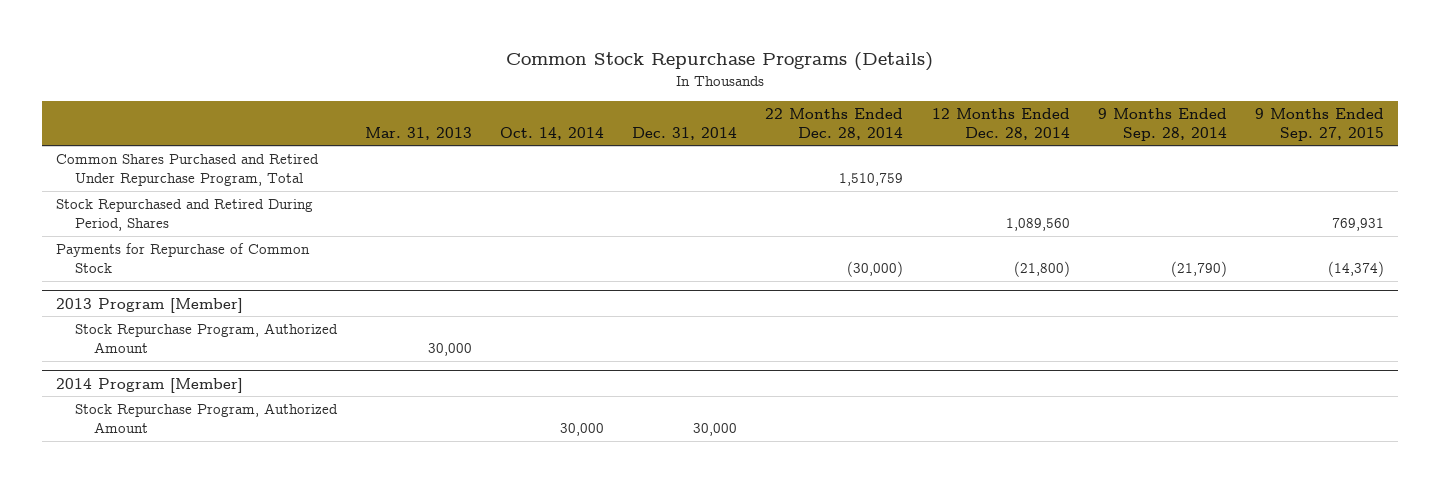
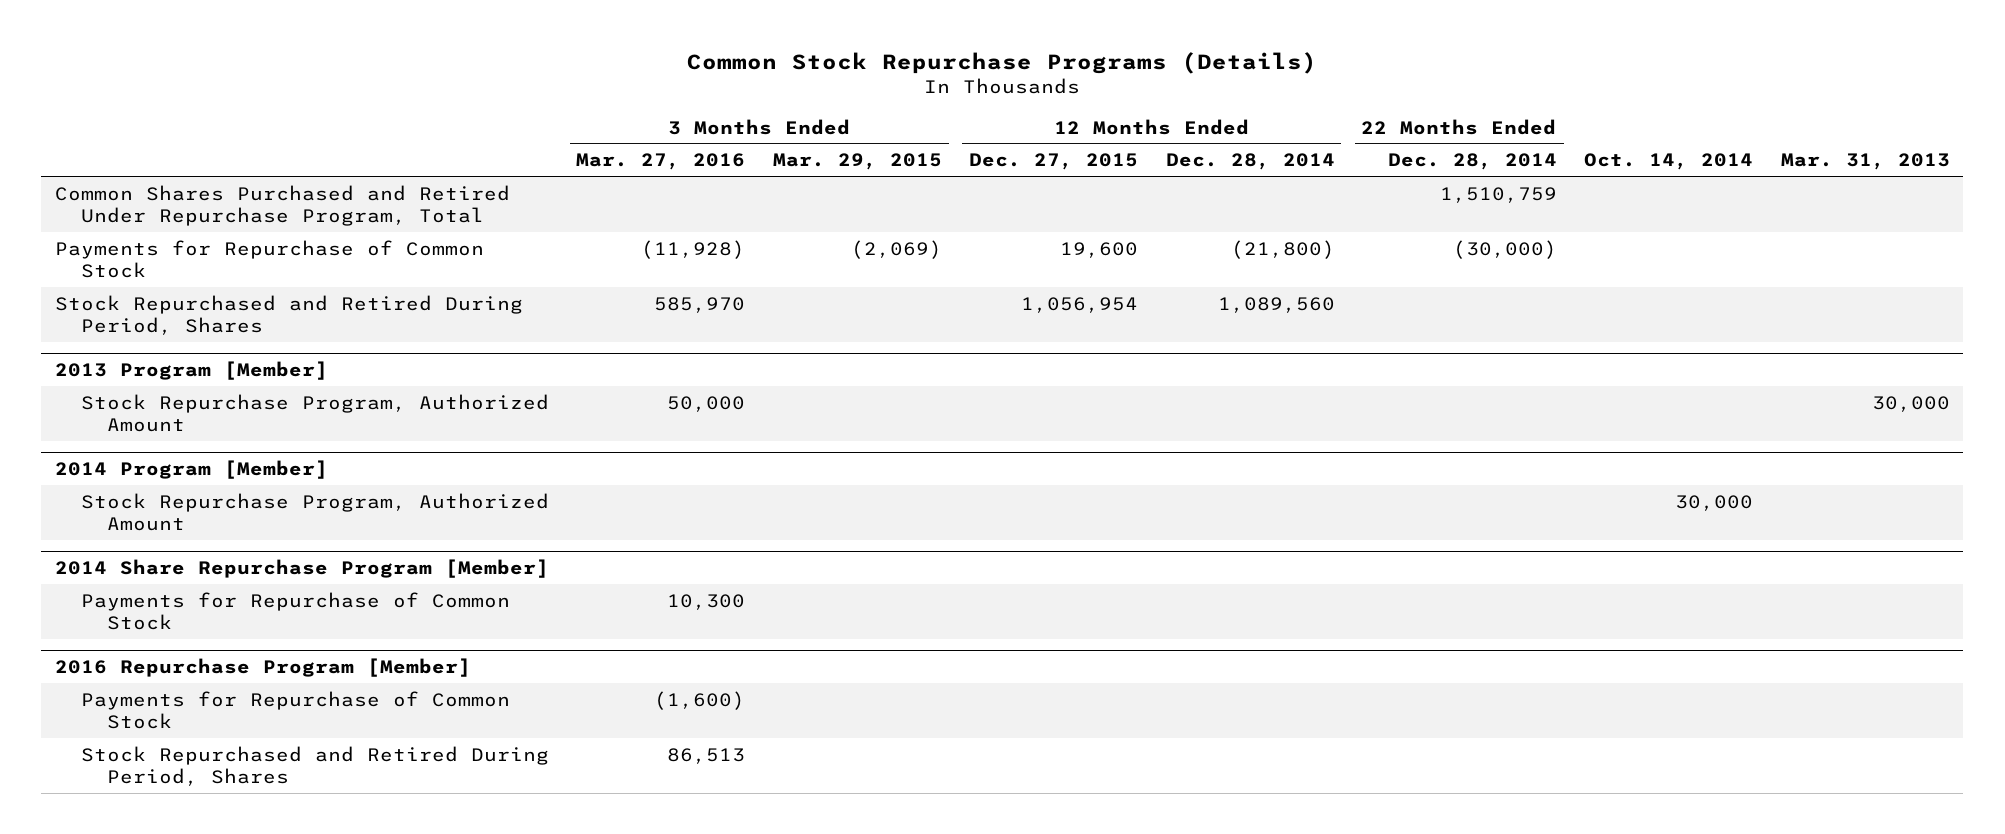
- | Mar. 31, 2013 | Oct. 14, 2014 | Dec. 31, 2014 | 22 Months Ended Dec. 28, 2014 | 12 Months Ended Dec. 28, 2014 | 9 Months Ended Sep. 28, 2014 | 9 Months Ended Sep. 27, 2015
+ | 3 Months Ended Mar. 27, 2016 | 3 Months Ended Mar. 29, 2015 | 12 Months Ended Dec. 27, 2015 | 12 Months Ended Dec. 28, 2014 | 22 Months Ended Dec. 28, 2014 | Oct. 14, 2014 | Mar. 31, 2013
moved down: Stock Repurchased and Retired During Period, Shares | 585,970 | | 1,056,954 | 1,089,560 | | |
+ 2014 Share Repurchase Program [Member]
+ Payments for Repurchase of Common Stock | 10,300 | | | | | |
+ 2016 Repurchase Program [Member]
+ Payments for Repurchase of Common Stock | (1,600) | | | | | |
+ Stock Repurchased and Retired During Period, Shares | 86,513 | | | | | |

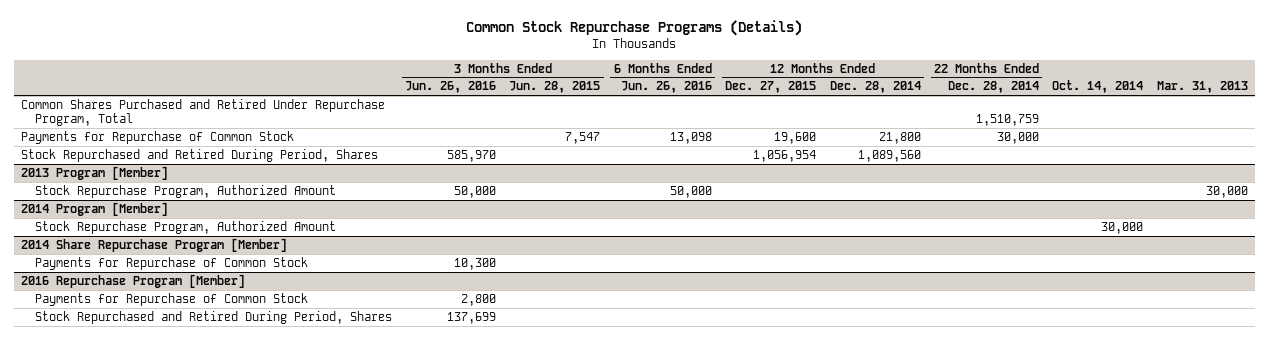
- | 3 Months Ended Mar. 27, 2016 | 3 Months Ended Mar. 29, 2015 | 12 Months Ended Dec. 27, 2015 | 12 Months Ended Dec. 28, 2014 | 22 Months Ended Dec. 28, 2014 | Oct. 14, 2014 | Mar. 31, 2013
+ | 3 Months Ended Jun. 26, 2016 | 3 Months Ended Jun. 28, 2015 | 6 Months Ended Jun. 26, 2016 | 12 Months Ended Dec. 27, 2015 | 12 Months Ended Dec. 28, 2014 | 22 Months Ended Dec. 28, 2014 | Oct. 14, 2014 | Mar. 31, 2013
- Payments for Repurchase of Common Stock | (11,928) | (2,069) | 19,600 | (21,800) | (30,000) | |
+ Payments for Repurchase of Common Stock | | 7,547 | 13,098 | 19,600 | 21,800 | 30,000 | |

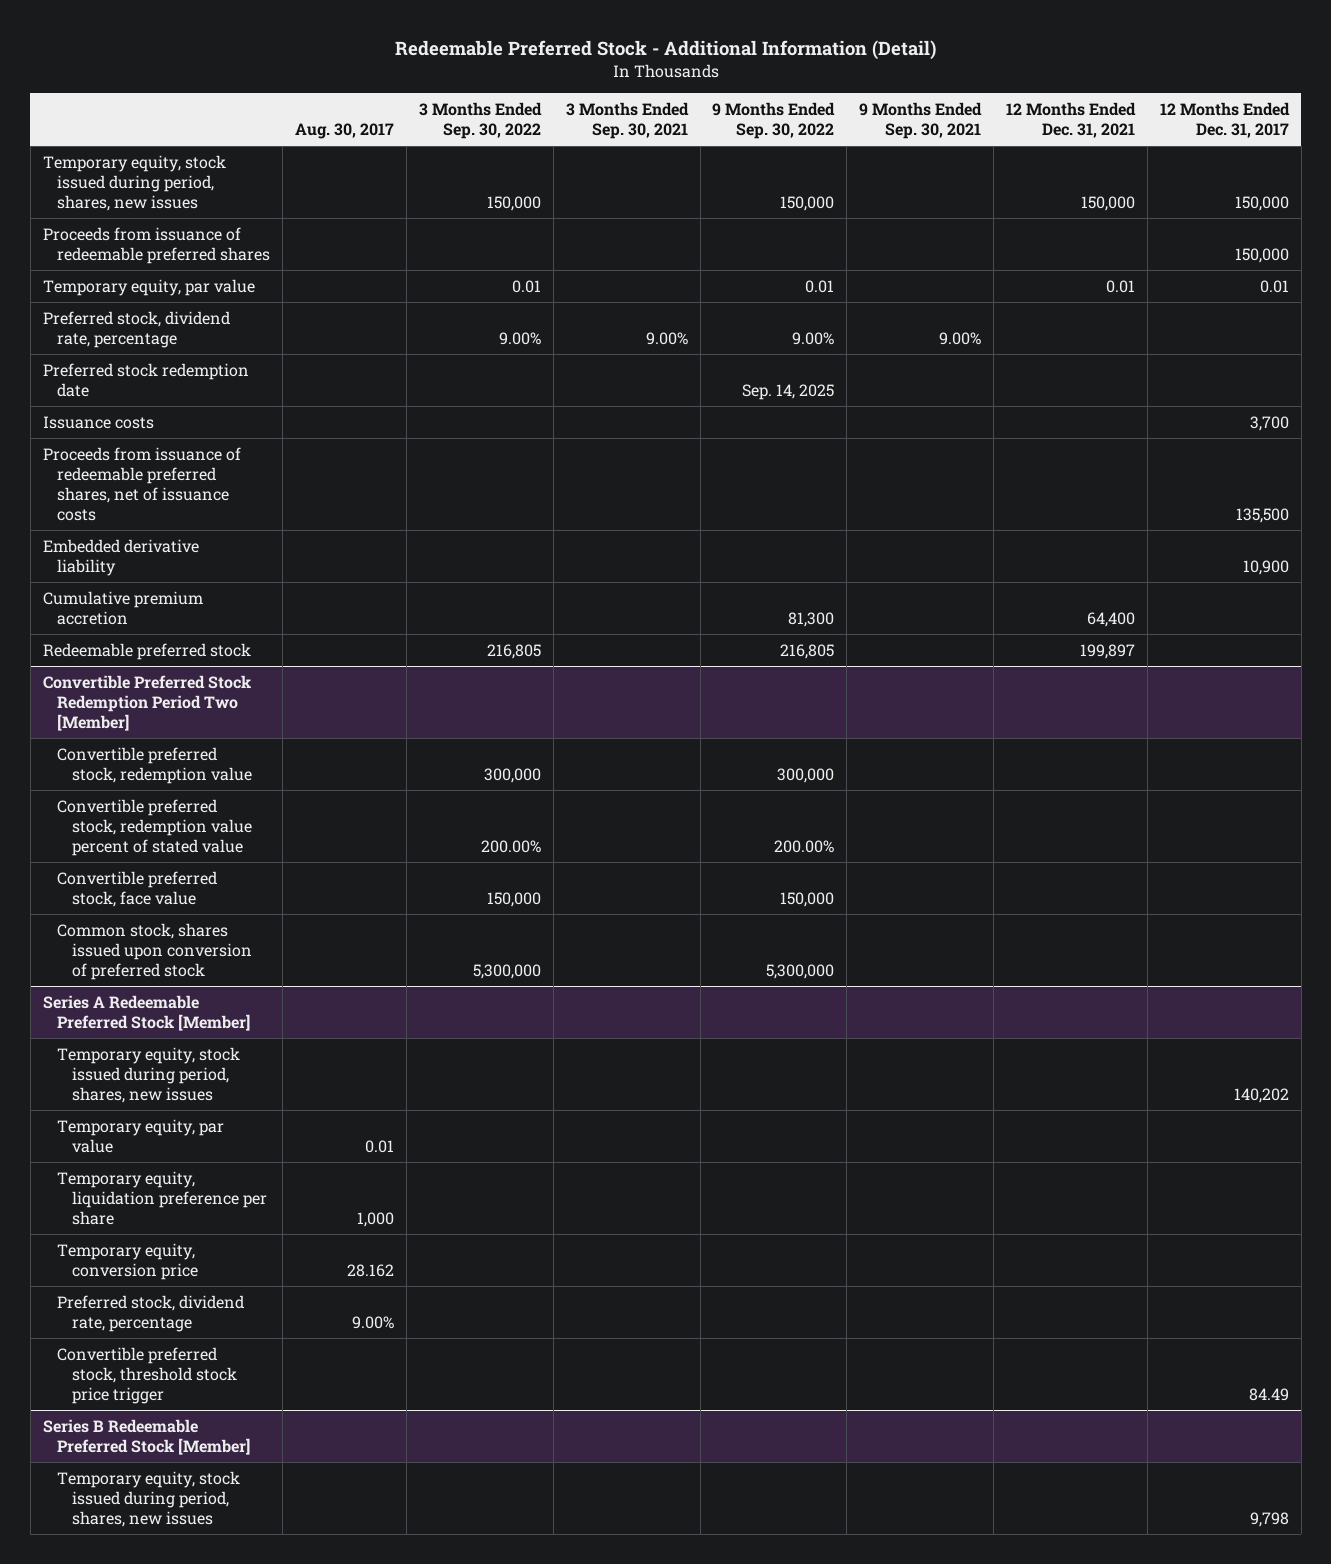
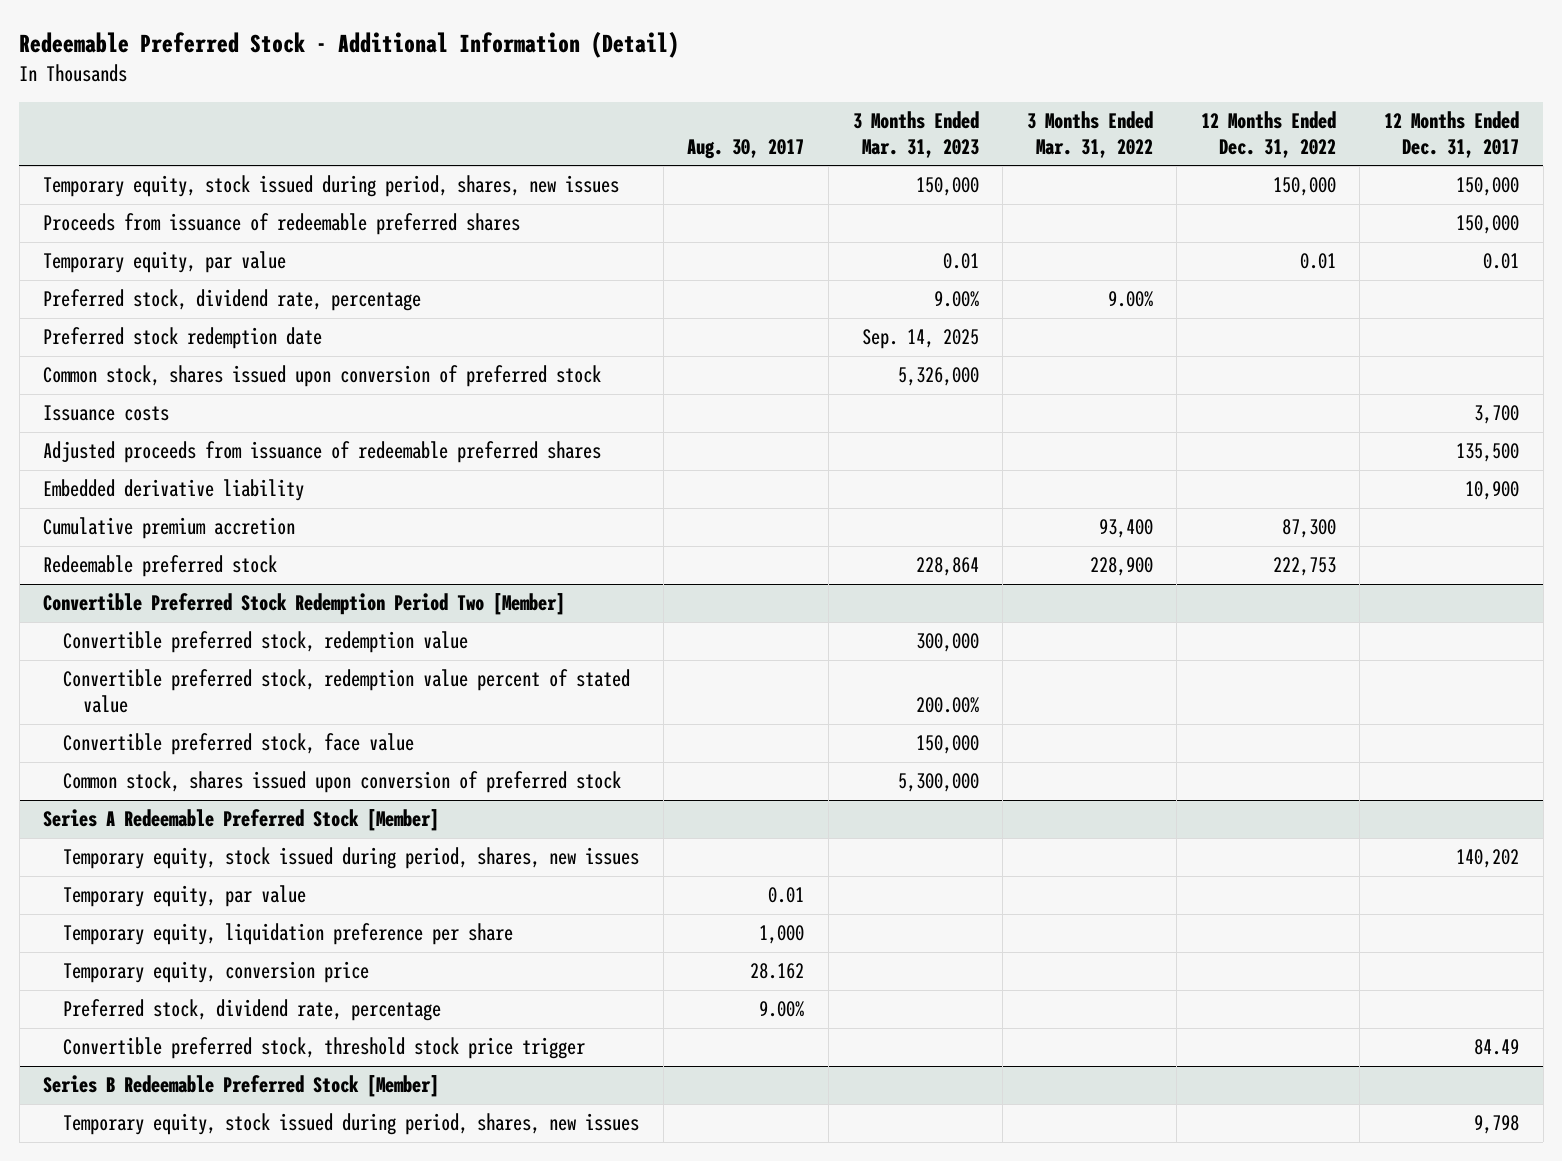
- | Aug. 30, 2017 | 3 Months Ended Sep. 30, 2022 | 3 Months Ended Sep. 30, 2021 | 9 Months Ended Sep. 30, 2022 | 9 Months Ended Sep. 30, 2021 | 12 Months Ended Dec. 31, 2021 | 12 Months Ended Dec. 31, 2017
+ | Aug. 30, 2017 | 3 Months Ended Mar. 31, 2023 | 3 Months Ended Mar. 31, 2022 | 12 Months Ended Dec. 31, 2022 | 12 Months Ended Dec. 31, 2017
+ Common stock, shares issued upon conversion of preferred stock | | 5,326,000 | | |
- Proceeds from issuance of redeemable preferred shares, net of issuance costs | | | | | | | 135,500
+ Adjusted proceeds from issuance of redeemable preferred shares | | | | | 135,500

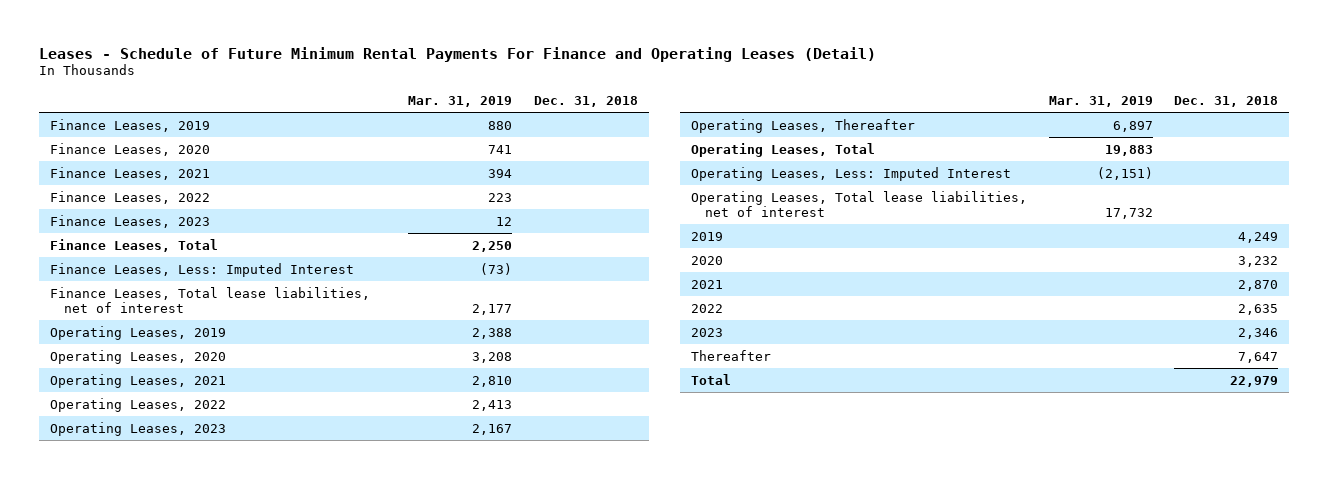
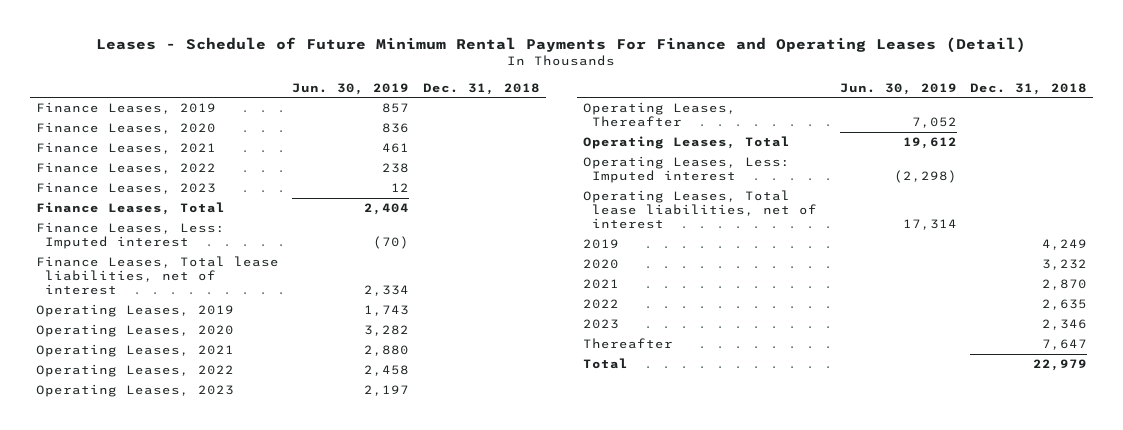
- | Mar. 31, 2019 | Dec. 31, 2018
+ | Jun. 30, 2019 | Dec. 31, 2018
- Finance Leases, Less: Imputed Interest | (73) |
+ Finance Leases, Less: Imputed interest | (70) |
- Operating Leases, Less: Imputed Interest | (2,151) |
+ Operating Leases, Less: Imputed interest | (2,298) |

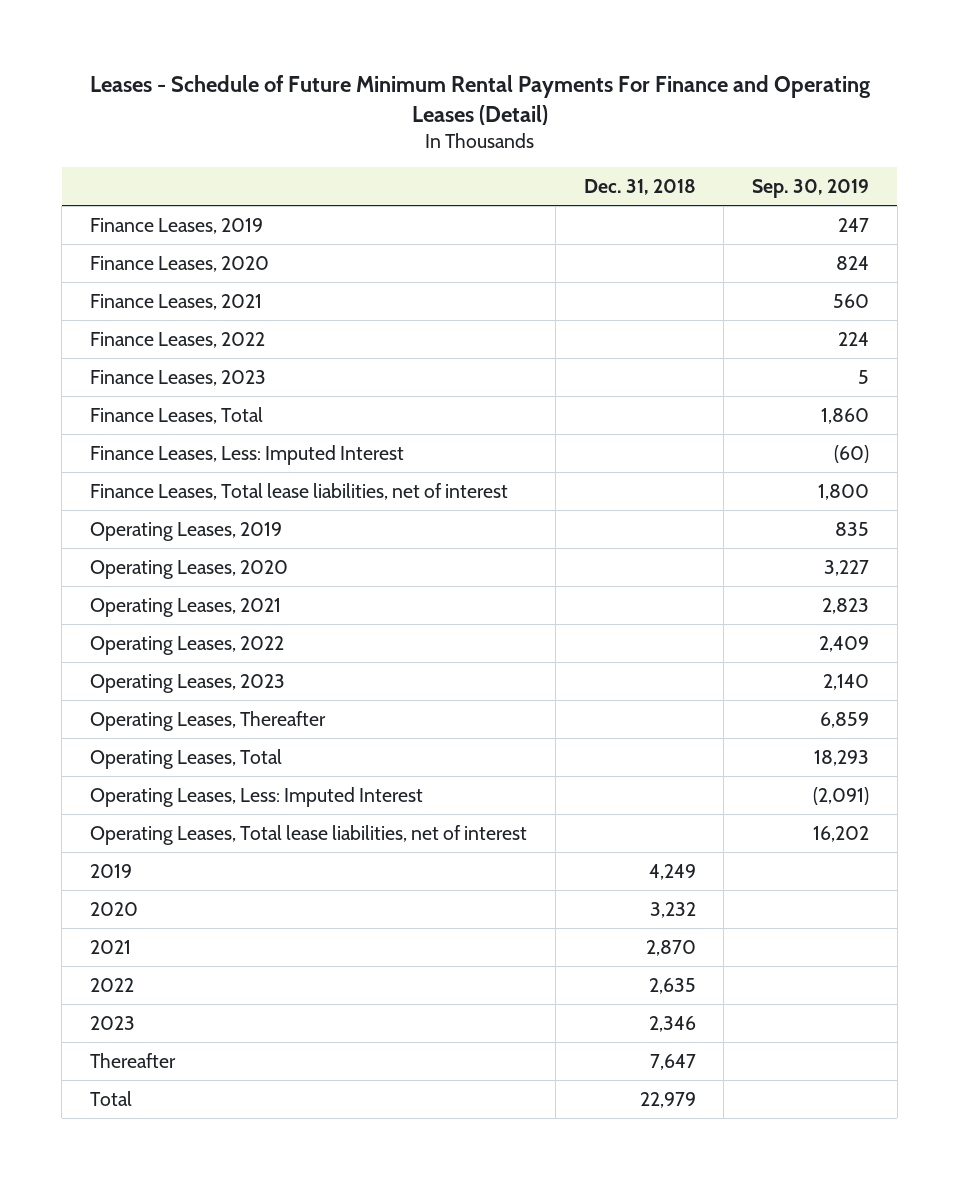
- | Jun. 30, 2019 | Dec. 31, 2018
+ | Dec. 31, 2018 | Sep. 30, 2019
- Finance Leases, Less: Imputed interest | (70) |
+ Finance Leases, Less: Imputed Interest | | (60)
- Operating Leases, Less: Imputed interest | (2,298) |
+ Operating Leases, Less: Imputed Interest | | (2,091)

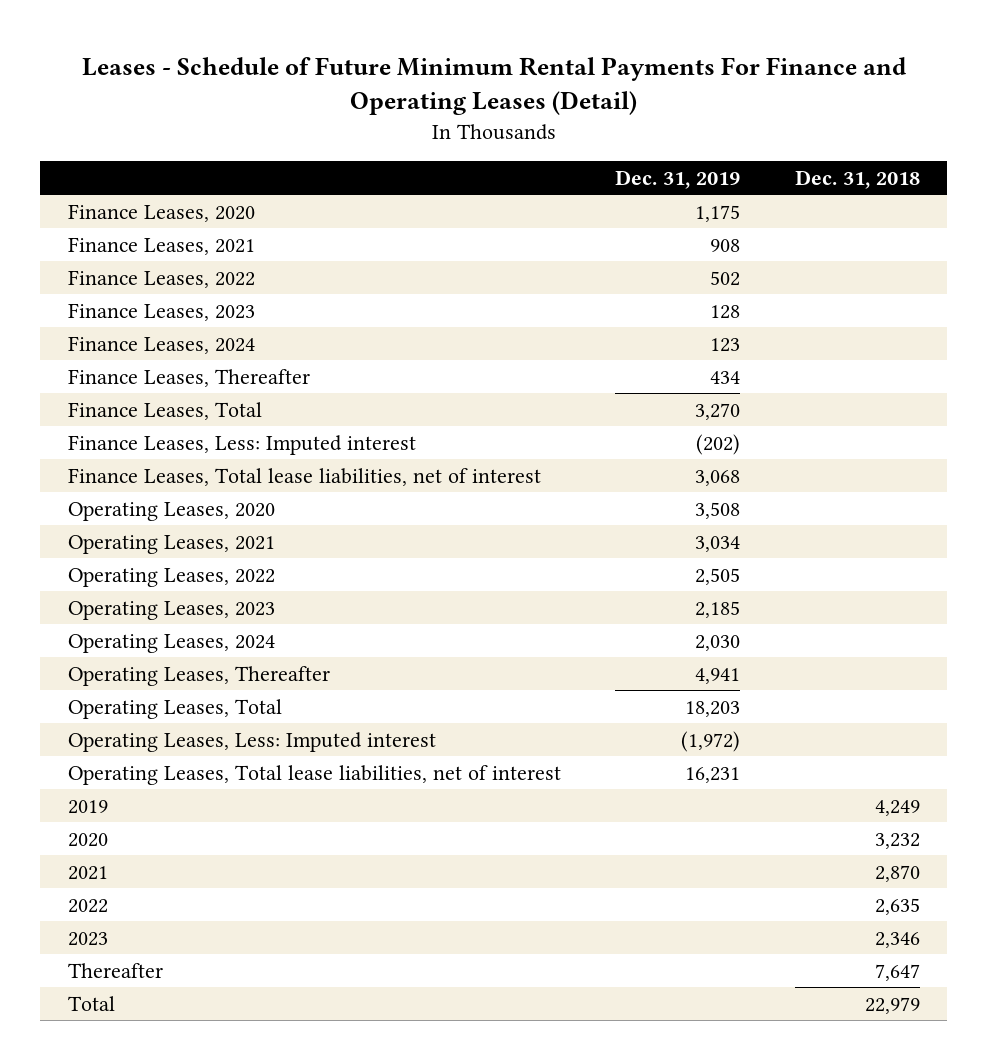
- | Dec. 31, 2018 | Sep. 30, 2019
+ | Dec. 31, 2019 | Dec. 31, 2018
- Finance Leases, 2019 | | 247
+ Finance Leases, 2024 | 123 |
+ Finance Leases, Thereafter | 434 |
- Finance Leases, Less: Imputed Interest | | (60)
+ Finance Leases, Less: Imputed interest | (202) |
- Operating Leases, 2019 | | 835
+ Operating Leases, 2024 | 2,030 |
- Operating Leases, Less: Imputed Interest | | (2,091)
+ Operating Leases, Less: Imputed interest | (1,972) |

